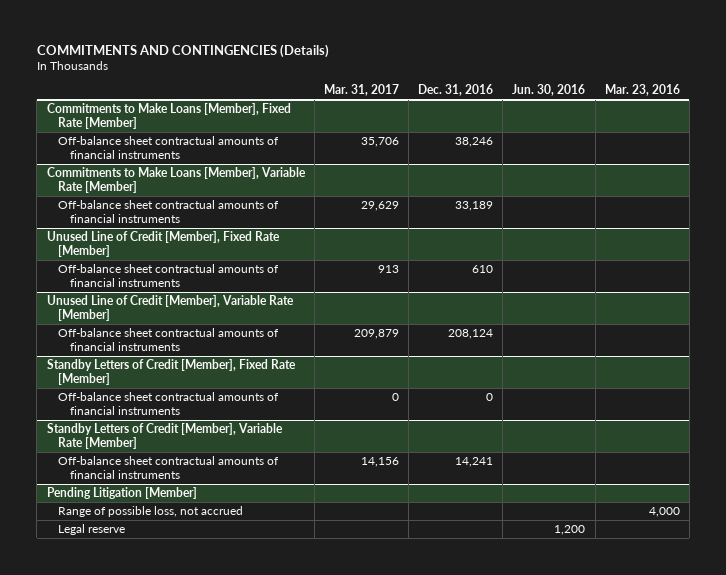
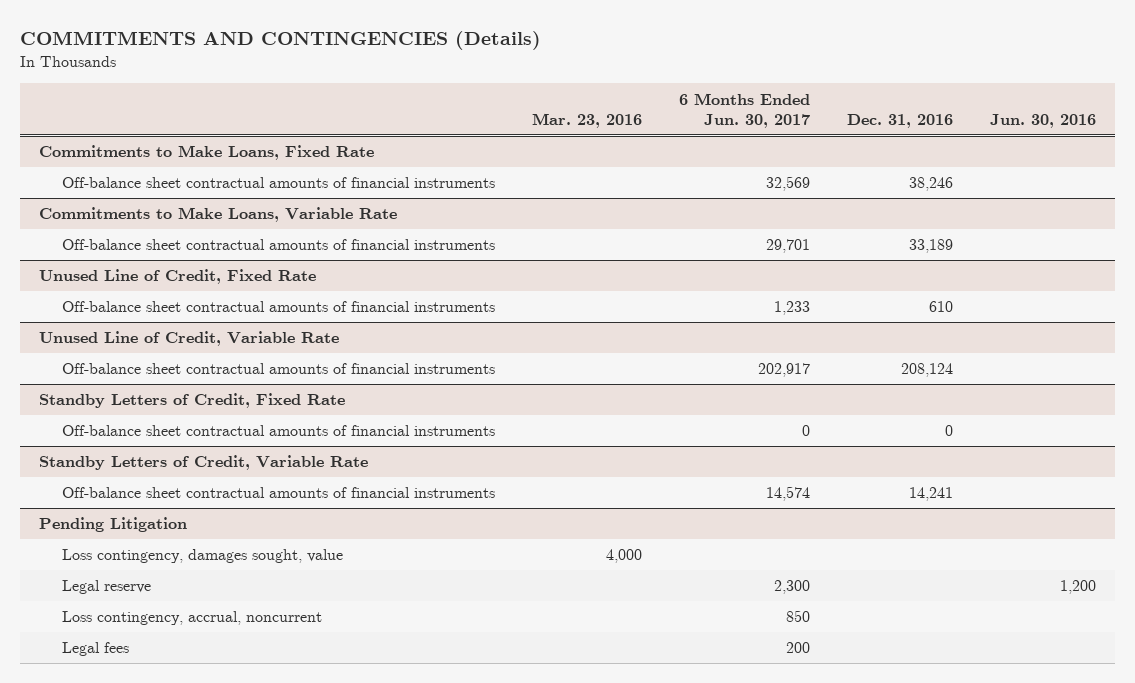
- | Mar. 31, 2017 | Dec. 31, 2016 | Jun. 30, 2016 | Mar. 23, 2016
+ | Mar. 23, 2016 | 6 Months Ended Jun. 30, 2017 | Dec. 31, 2016 | Jun. 30, 2016
- Commitments to Make Loans [Member], Fixed Rate [Member]
+ Commitments to Make Loans, Fixed Rate
- Commitments to Make Loans [Member], Variable Rate [Member]
+ Commitments to Make Loans, Variable Rate
- Unused Line of Credit [Member], Fixed Rate [Member]
+ Unused Line of Credit, Fixed Rate
- Unused Line of Credit [Member], Variable Rate [Member]
+ Unused Line of Credit, Variable Rate
- Standby Letters of Credit [Member], Fixed Rate [Member]
+ Standby Letters of Credit, Fixed Rate
- Standby Letters of Credit [Member], Variable Rate [Member]
+ Standby Letters of Credit, Variable Rate
- Pending Litigation [Member]
- Range of possible loss, not accrued | | | | 4,000
+ Pending Litigation
+ Loss contingency, damages sought, value | 4,000 | | |
+ Loss contingency, accrual, noncurrent | | 850 | |
+ Legal fees | | 200 | |

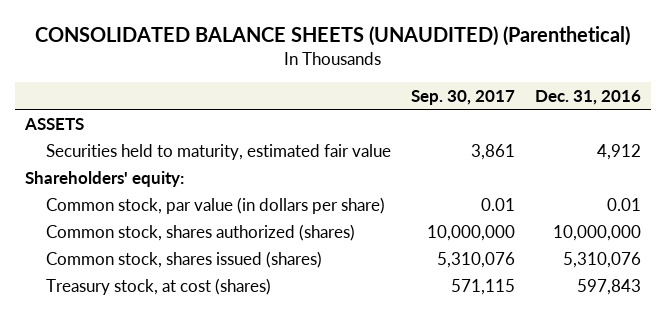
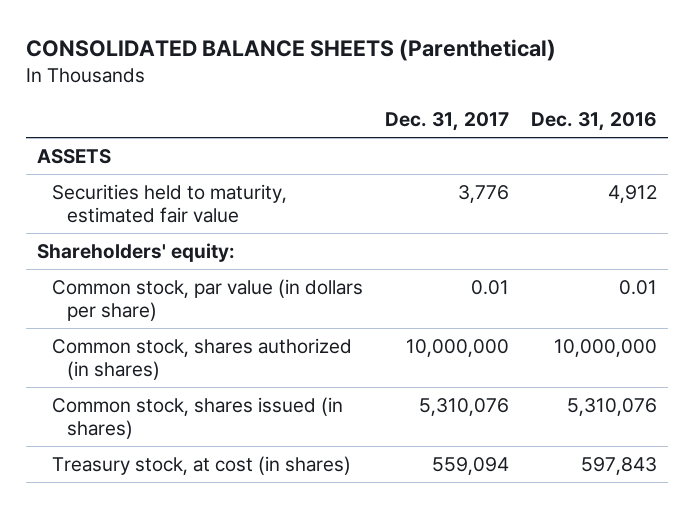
- CONSOLIDATED BALANCE SHEETS (UNAUDITED) (Parenthetical)
+ CONSOLIDATED BALANCE SHEETS (Parenthetical)
- | Sep. 30, 2017 | Dec. 31, 2016
+ | Dec. 31, 2017 | Dec. 31, 2016
- Common stock, shares authorized (shares) | 10,000,000 | 10,000,000
- Common stock, shares issued (shares) | 5,310,076 | 5,310,076
- Treasury stock, at cost (shares) | 571,115 | 597,843
+ Common stock, shares authorized (in shares) | 10,000,000 | 10,000,000
+ Common stock, shares issued (in shares) | 5,310,076 | 5,310,076
+ Treasury stock, at cost (in shares) | 559,094 | 597,843

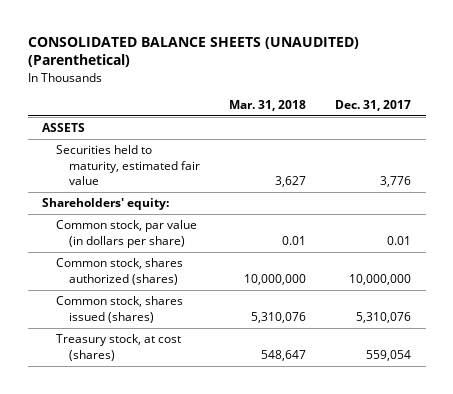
- CONSOLIDATED BALANCE SHEETS (Parenthetical)
+ CONSOLIDATED BALANCE SHEETS (UNAUDITED) (Parenthetical)
- | Dec. 31, 2017 | Dec. 31, 2016
+ | Mar. 31, 2018 | Dec. 31, 2017
- Common stock, shares authorized (in shares) | 10,000,000 | 10,000,000
- Common stock, shares issued (in shares) | 5,310,076 | 5,310,076
- Treasury stock, at cost (in shares) | 559,094 | 597,843
+ Common stock, shares authorized (shares) | 10,000,000 | 10,000,000
+ Common stock, shares issued (shares) | 5,310,076 | 5,310,076
+ Treasury stock, at cost (shares) | 548,647 | 559,054

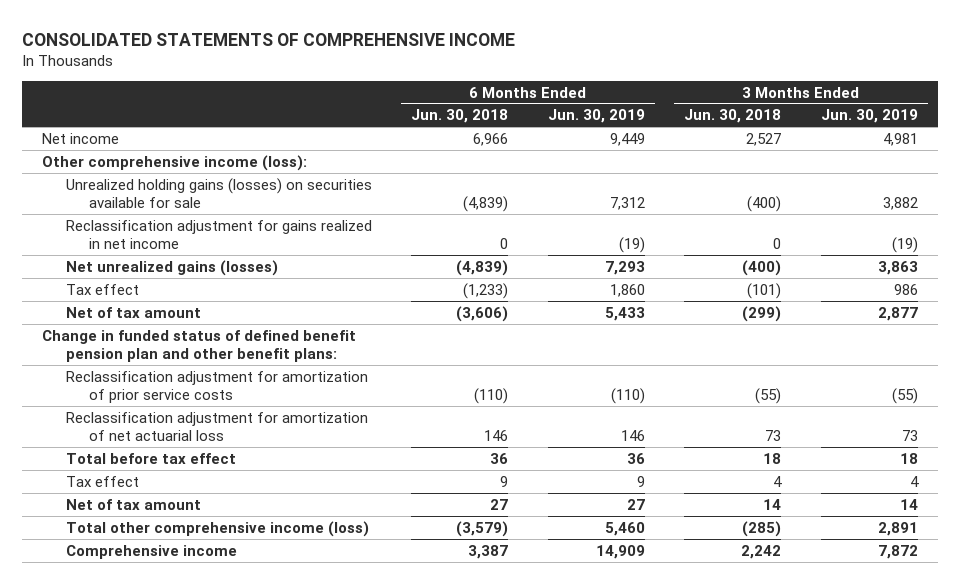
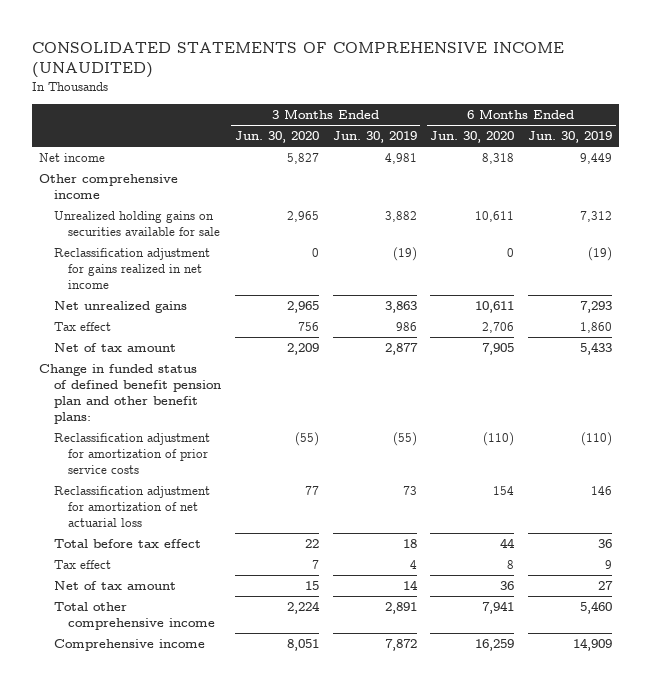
- CONSOLIDATED STATEMENTS OF COMPREHENSIVE INCOME
+ CONSOLIDATED STATEMENTS OF COMPREHENSIVE INCOME (UNAUDITED)
- | 6 Months Ended Jun. 30, 2018 | 6 Months Ended Jun. 30, 2019 | 3 Months Ended Jun. 30, 2018 | 3 Months Ended Jun. 30, 2019
+ | 3 Months Ended Jun. 30, 2020 | 3 Months Ended Jun. 30, 2019 | 6 Months Ended Jun. 30, 2020 | 6 Months Ended Jun. 30, 2019
- Other comprehensive income (loss):
- Unrealized holding gains (losses) on securities available for sale | (4,839) | 7,312 | (400) | 3,882
+ Other comprehensive income
+ Unrealized holding gains on securities available for sale | 2,965 | 3,882 | 10,611 | 7,312
- Net unrealized gains (losses) | (4,839) | 7,293 | (400) | 3,863
+ Net unrealized gains | 2,965 | 3,863 | 10,611 | 7,293
- Total other comprehensive income (loss) | (3,579) | 5,460 | (285) | 2,891
+ Total other comprehensive income | 2,224 | 2,891 | 7,941 | 5,460

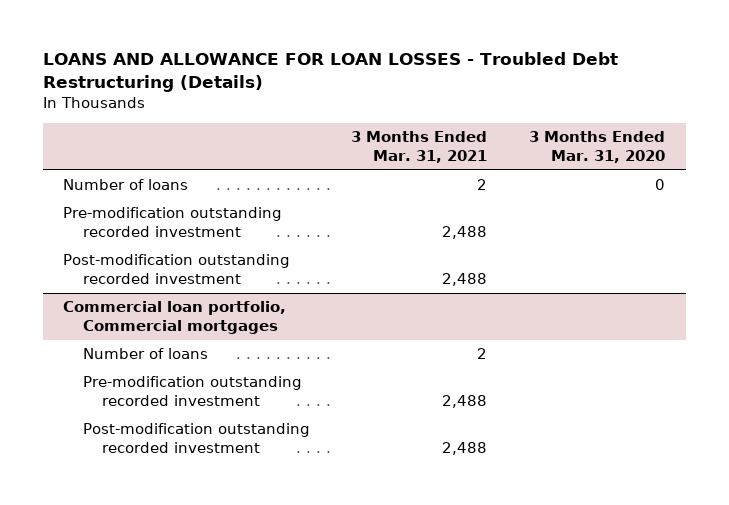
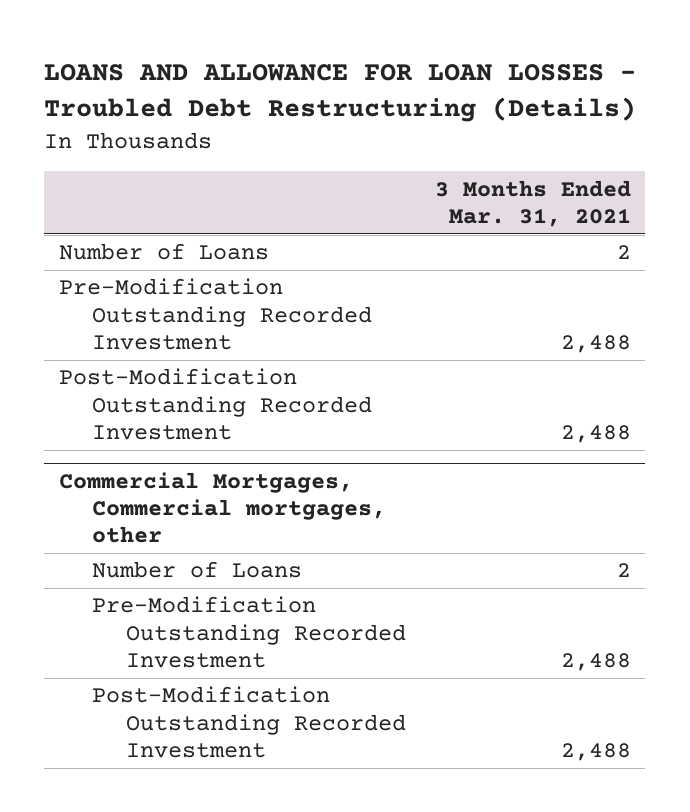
- | 3 Months Ended Mar. 31, 2021 | 3 Months Ended Mar. 31, 2020
+ | 3 Months Ended Mar. 31, 2021
- Number of loans | 2 | 0
- Pre-modification outstanding recorded investment | 2,488 |
- Post-modification outstanding recorded investment | 2,488 |
- Commercial loan portfolio, Commercial mortgages
- Number of loans | 2 |
- Pre-modification outstanding recorded investment | 2,488 |
- Post-modification outstanding recorded investment | 2,488 |
+ Number of Loans | 2
+ Pre-Modification Outstanding Recorded Investment | 2,488
+ Post-Modification Outstanding Recorded Investment | 2,488
+ Commercial Mortgages, Commercial mortgages, other
+ Number of Loans | 2
+ Pre-Modification Outstanding Recorded Investment | 2,488
+ Post-Modification Outstanding Recorded Investment | 2,488

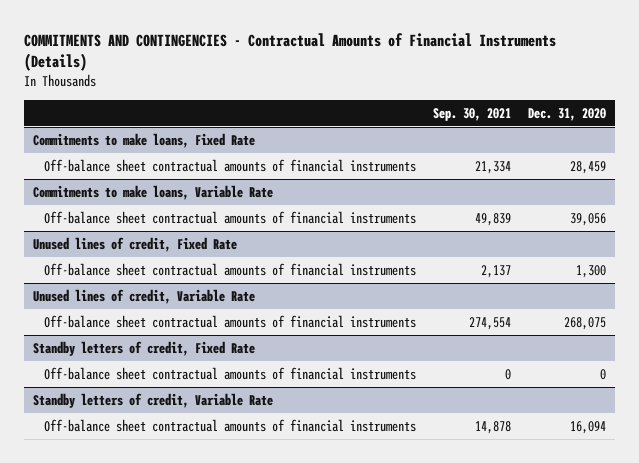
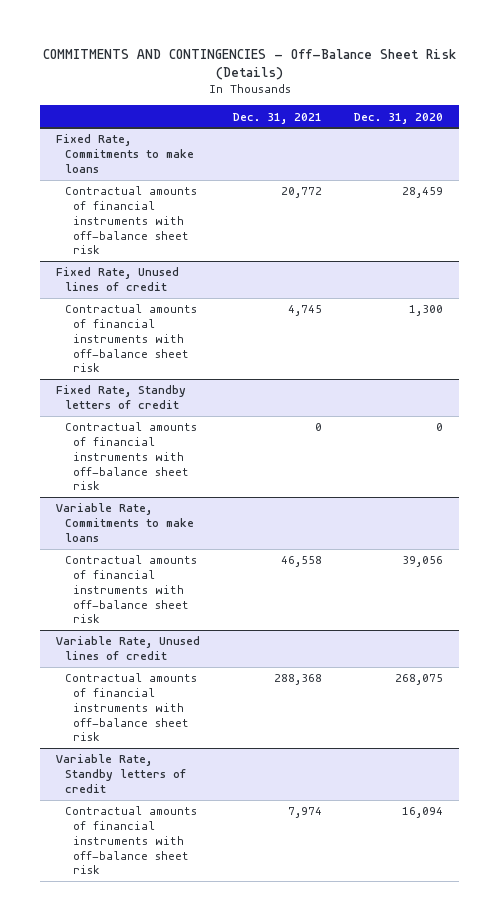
- COMMITMENTS AND CONTINGENCIES - Contractual Amounts of Financial Instruments (Details)
+ COMMITMENTS AND CONTINGENCIES - Off-Balance Sheet Risk (Details)
- | Sep. 30, 2021 | Dec. 31, 2020
+ | Dec. 31, 2021 | Dec. 31, 2020
- Commitments to make loans, Fixed Rate
- Off-balance sheet contractual amounts of financial instruments | 21,334 | 28,459
- Commitments to make loans, Variable Rate
- Off-balance sheet contractual amounts of financial instruments | 49,839 | 39,056
- Unused lines of credit, Fixed Rate
- Off-balance sheet contractual amounts of financial instruments | 2,137 | 1,300
- Unused lines of credit, Variable Rate
- Off-balance sheet contractual amounts of financial instruments | 274,554 | 268,075
- Standby letters of credit, Fixed Rate
- Off-balance sheet contractual amounts of financial instruments | 0 | 0
- Standby letters of credit, Variable Rate
- Off-balance sheet contractual amounts of financial instruments | 14,878 | 16,094
+ Fixed Rate, Commitments to make loans
+ Contractual amounts of financial instruments with off-balance sheet risk | 20,772 | 28,459
+ Fixed Rate, Unused lines of credit
+ Contractual amounts of financial instruments with off-balance sheet risk | 4,745 | 1,300
+ Fixed Rate, Standby letters of credit
+ Contractual amounts of financial instruments with off-balance sheet risk | 0 | 0
+ Variable Rate, Commitments to make loans
+ Contractual amounts of financial instruments with off-balance sheet risk | 46,558 | 39,056
+ Variable Rate, Unused lines of credit
+ Contractual amounts of financial instruments with off-balance sheet risk | 288,368 | 268,075
+ Variable Rate, Standby letters of credit
+ Contractual amounts of financial instruments with off-balance sheet risk | 7,974 | 16,094

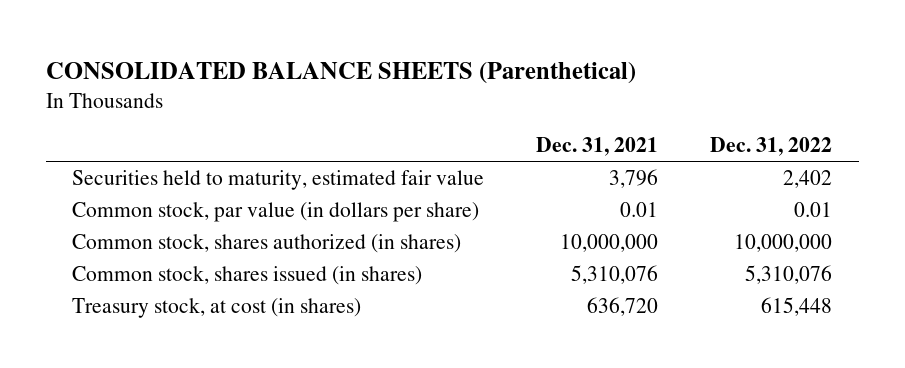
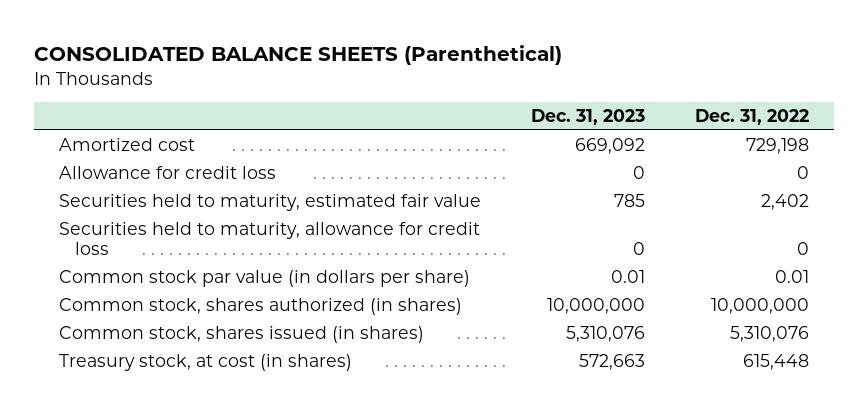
- | Dec. 31, 2021 | Dec. 31, 2022
+ | Dec. 31, 2023 | Dec. 31, 2022
+ Amortized cost | 669,092 | 729,198
+ Allowance for credit loss | 0 | 0
- Common stock, par value (in dollars per share) | 0.01 | 0.01
+ Securities held to maturity, allowance for credit loss | 0 | 0
+ Common stock par value (in dollars per share) | 0.01 | 0.01

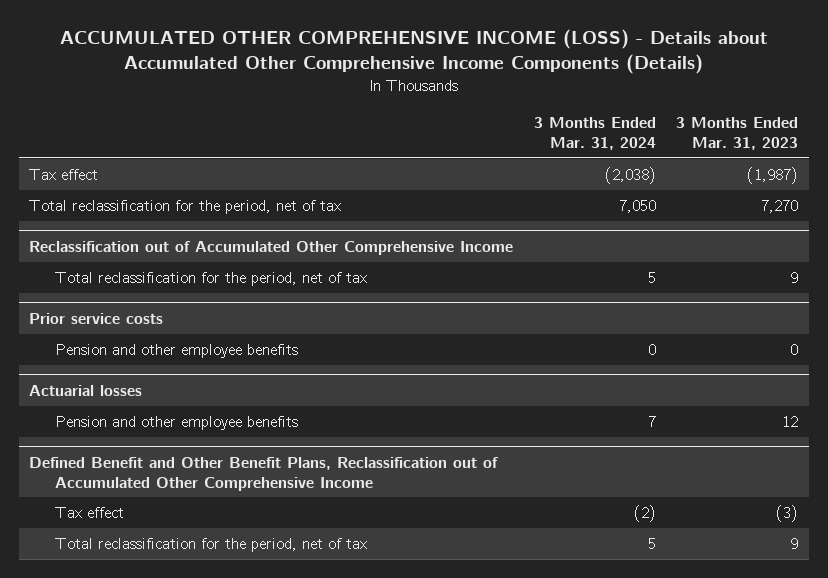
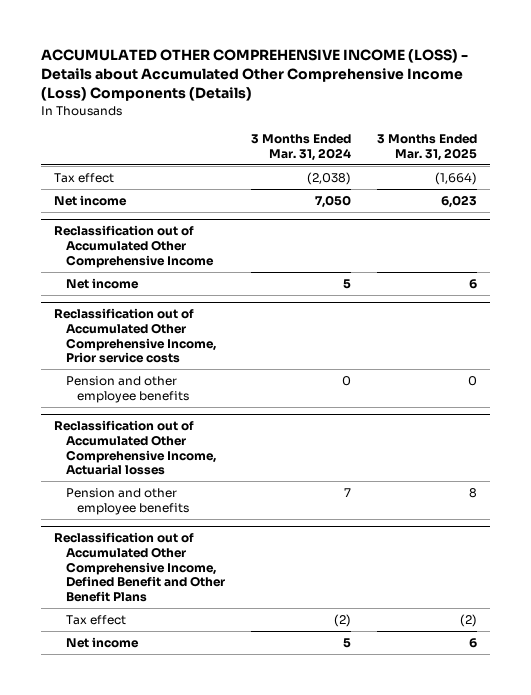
- ACCUMULATED OTHER COMPREHENSIVE INCOME (LOSS) - Details about Accumulated Other Comprehensive Income Components (Details)
+ ACCUMULATED OTHER COMPREHENSIVE INCOME (LOSS) - Details about Accumulated Other Comprehensive Income (Loss) Components (Details)
- | 3 Months Ended Mar. 31, 2024 | 3 Months Ended Mar. 31, 2023
+ | 3 Months Ended Mar. 31, 2024 | 3 Months Ended Mar. 31, 2025
- Total reclassification for the period, net of tax | 7,050 | 7,270
+ Net income | 7,050 | 6,023
@ Reclassification out of Accumulated Other Comprehensive Income
- Total reclassification for the period, net of tax | 5 | 9
- Prior service costs
@ Reclassification out of Accumulated Other Comprehensive Income
+ Net income | 5 | 6
+ Reclassification out of Accumulated Other Comprehensive Income, Prior service costs
- Actuarial losses
+ Reclassification out of Accumulated Other Comprehensive Income, Actuarial losses
- Defined Benefit and Other Benefit Plans, Reclassification out of Accumulated Other Comprehensive Income
+ Reclassification out of Accumulated Other Comprehensive Income, Defined Benefit and Other Benefit Plans
- Total reclassification for the period, net of tax | 5 | 9
+ Net income | 5 | 6

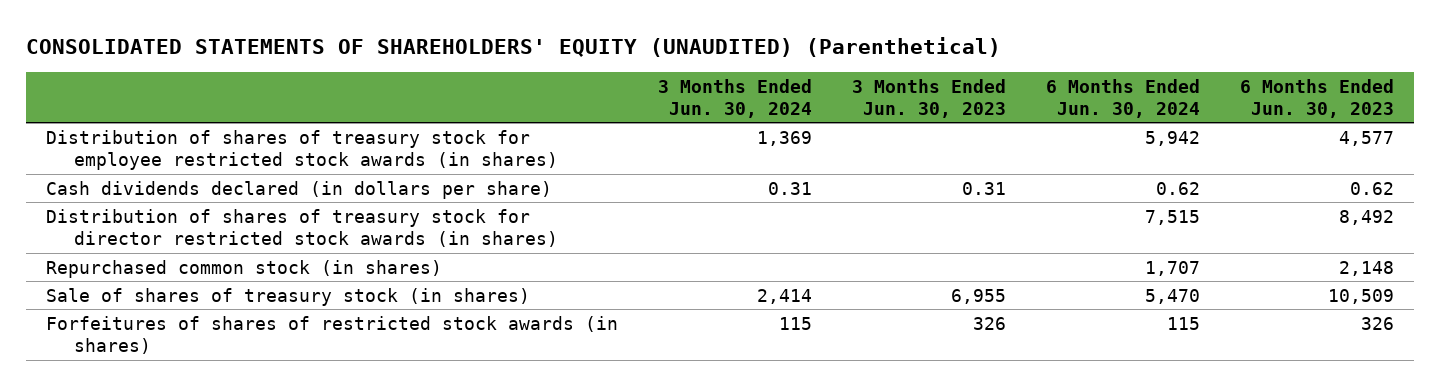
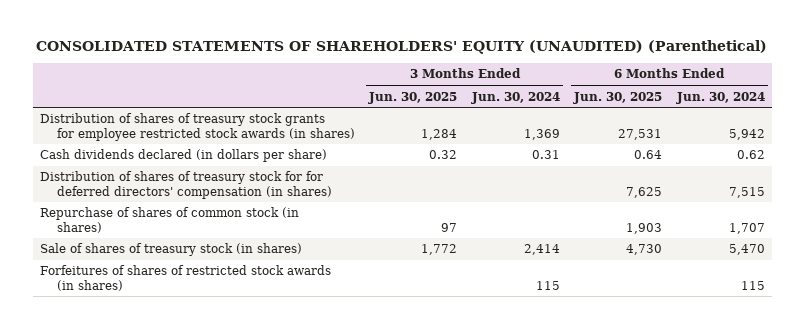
- | 3 Months Ended Jun. 30, 2024 | 3 Months Ended Jun. 30, 2023 | 6 Months Ended Jun. 30, 2024 | 6 Months Ended Jun. 30, 2023
+ | 3 Months Ended Jun. 30, 2025 | 3 Months Ended Jun. 30, 2024 | 6 Months Ended Jun. 30, 2025 | 6 Months Ended Jun. 30, 2024
- Distribution of shares of treasury stock for employee restricted stock awards (in shares) | 1,369 | | 5,942 | 4,577
+ Distribution of shares of treasury stock grants for employee restricted stock awards (in shares) | 1,284 | 1,369 | 27,531 | 5,942
- Distribution of shares of treasury stock for director restricted stock awards (in shares) | | | 7,515 | 8,492
- Repurchased common stock (in shares) | | | 1,707 | 2,148
+ Distribution of shares of treasury stock for for deferred directors' compensation (in shares) | | | 7,625 | 7,515
+ Repurchase of shares of common stock (in shares) | 97 | | 1,903 | 1,707

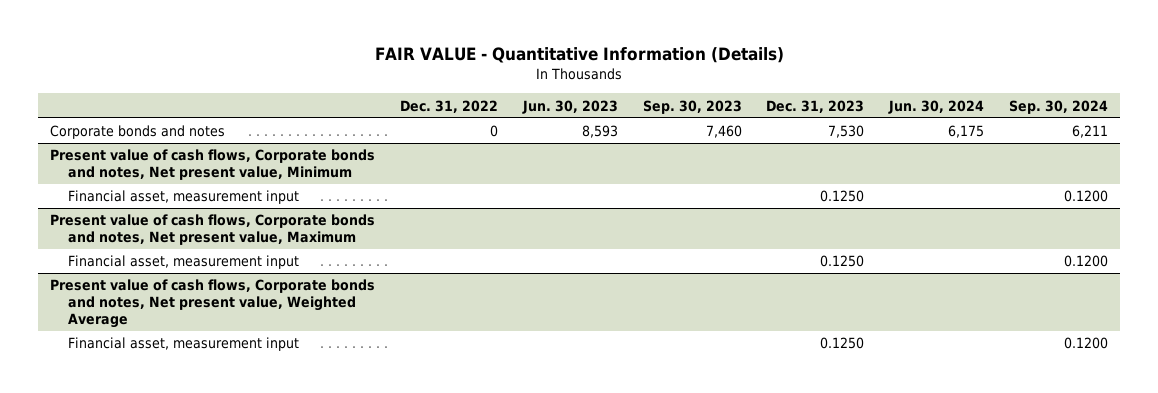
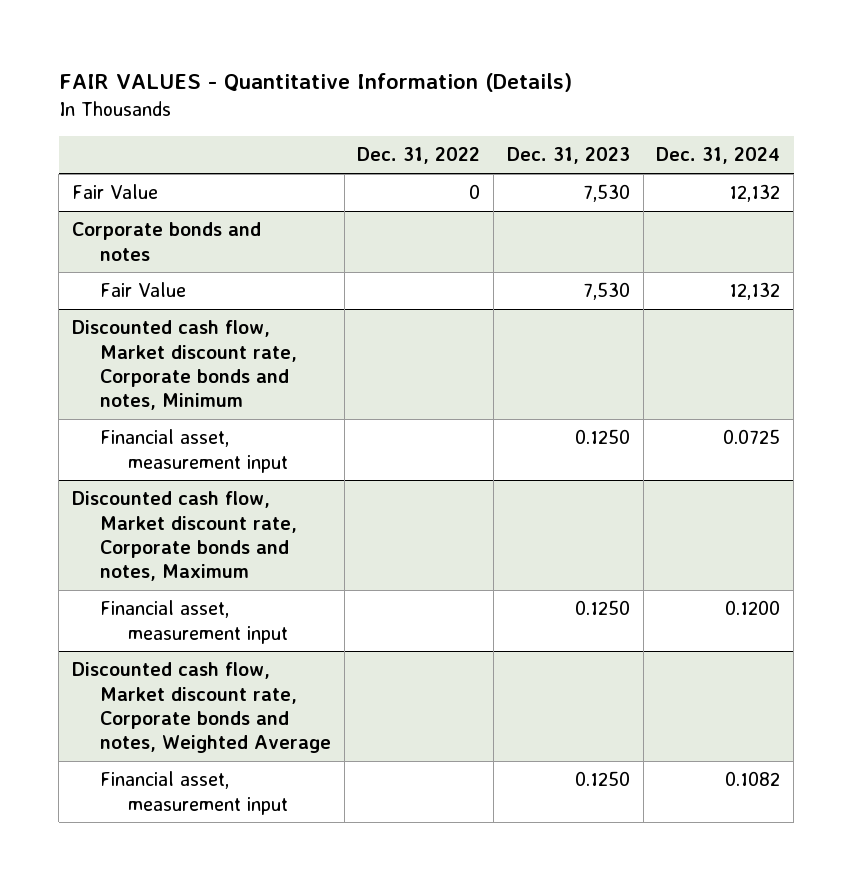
- FAIR VALUE - Quantitative Information (Details)
+ FAIR VALUES - Quantitative Information (Details)
- | Dec. 31, 2022 | Jun. 30, 2023 | Sep. 30, 2023 | Dec. 31, 2023 | Jun. 30, 2024 | Sep. 30, 2024
+ | Dec. 31, 2022 | Dec. 31, 2023 | Dec. 31, 2024
- Corporate bonds and notes | 0 | 8,593 | 7,460 | 7,530 | 6,175 | 6,211
- Present value of cash flows, Corporate bonds and notes, Net present value, Minimum
+ Fair Value | 0 | 7,530 | 12,132
+ Corporate bonds and notes
+ Fair Value | | 7,530 | 12,132
+ Discounted cash flow, Market discount rate, Corporate bonds and notes, Minimum
- Present value of cash flows, Corporate bonds and notes, Net present value, Maximum
+ Discounted cash flow, Market discount rate, Corporate bonds and notes, Maximum
- Present value of cash flows, Corporate bonds and notes, Net present value, Weighted Average
+ Discounted cash flow, Market discount rate, Corporate bonds and notes, Weighted Average

